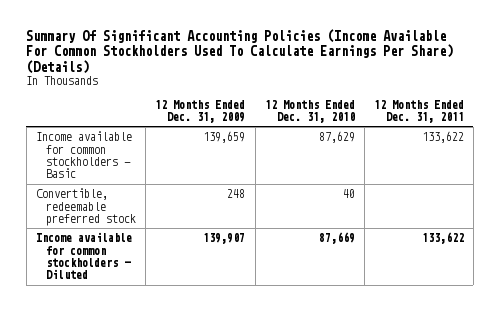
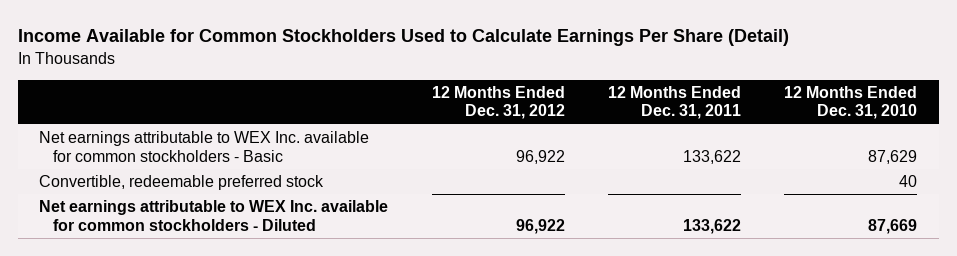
- Summary Of Significant Accounting Policies (Income Available For Common Stockholders Used To Calculate Earnings Per Share) (Details)
+ Income Available for Common Stockholders Used to Calculate Earnings Per Share (Detail)
- | 12 Months Ended Dec. 31, 2009 | 12 Months Ended Dec. 31, 2010 | 12 Months Ended Dec. 31, 2011
+ | 12 Months Ended Dec. 31, 2012 | 12 Months Ended Dec. 31, 2011 | 12 Months Ended Dec. 31, 2010
- Income available for common stockholders - Basic | 139,659 | 87,629 | 133,622
+ Net earnings attributable to WEX Inc. available for common stockholders - Basic | 96,922 | 133,622 | 87,629
- Income available for common stockholders - Diluted | 139,907 | 87,669 | 133,622
+ Net earnings attributable to WEX Inc. available for common stockholders - Diluted | 96,922 | 133,622 | 87,669

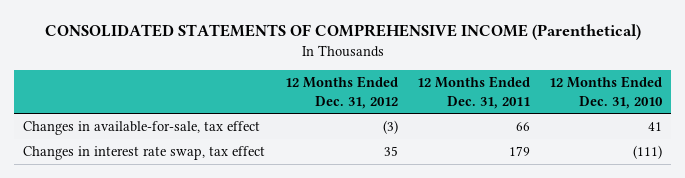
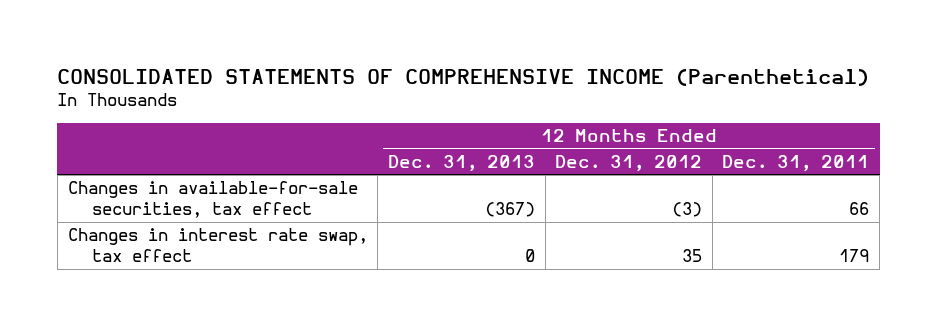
- | 12 Months Ended Dec. 31, 2012 | 12 Months Ended Dec. 31, 2011 | 12 Months Ended Dec. 31, 2010
+ | 12 Months Ended Dec. 31, 2013 | 12 Months Ended Dec. 31, 2012 | 12 Months Ended Dec. 31, 2011
- Changes in available-for-sale, tax effect | (3) | 66 | 41
+ Changes in available-for-sale securities, tax effect | (367) | (3) | 66

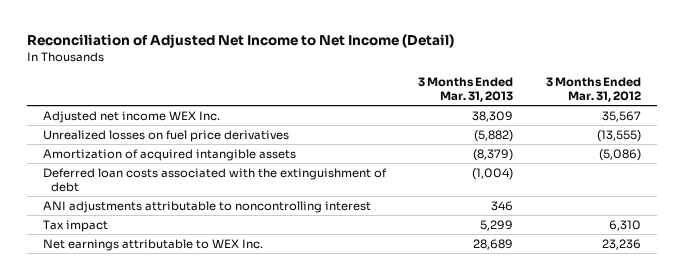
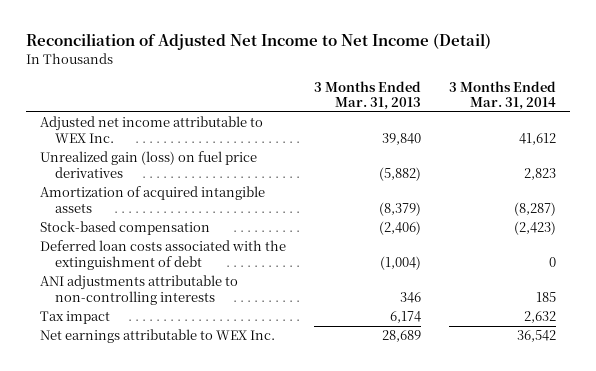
- | 3 Months Ended Mar. 31, 2013 | 3 Months Ended Mar. 31, 2012
+ | 3 Months Ended Mar. 31, 2013 | 3 Months Ended Mar. 31, 2014
- Adjusted net income WEX Inc. | 38,309 | 35,567
- Unrealized losses on fuel price derivatives | (5,882) | (13,555)
+ Adjusted net income attributable to WEX Inc. | 39,840 | 41,612
+ Unrealized gain (loss) on fuel price derivatives | (5,882) | 2,823
+ Stock-based compensation | (2,406) | (2,423)
- ANI adjustments attributable to noncontrolling interest | 346 |
- Tax impact | 5,299 | 6,310
+ ANI adjustments attributable to non-controlling interests | 346 | 185
+ Tax impact | 6,174 | 2,632

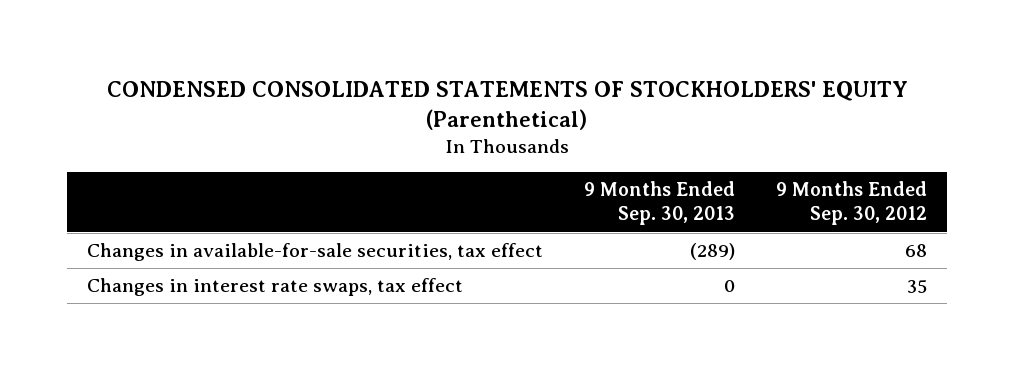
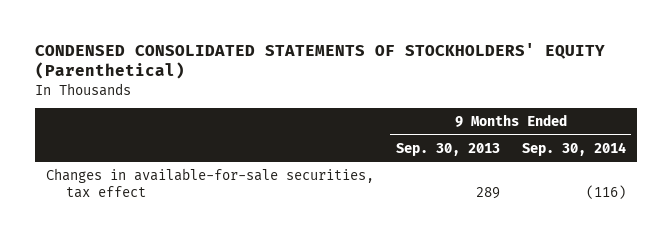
- | 9 Months Ended Sep. 30, 2013 | 9 Months Ended Sep. 30, 2012
+ | 9 Months Ended Sep. 30, 2013 | 9 Months Ended Sep. 30, 2014
- Changes in available-for-sale securities, tax effect | (289) | 68
- Changes in interest rate swaps, tax effect | 0 | 35
+ Changes in available-for-sale securities, tax effect | 289 | (116)

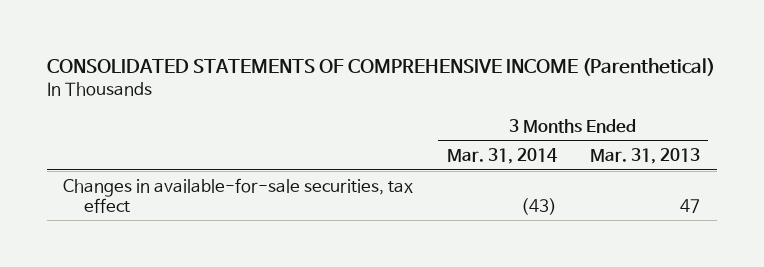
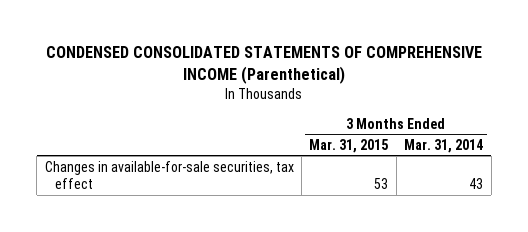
- CONSOLIDATED STATEMENTS OF COMPREHENSIVE INCOME (Parenthetical)
+ CONDENSED CONSOLIDATED STATEMENTS OF COMPREHENSIVE INCOME (Parenthetical)
- | 3 Months Ended Mar. 31, 2014 | 3 Months Ended Mar. 31, 2013
+ | 3 Months Ended Mar. 31, 2015 | 3 Months Ended Mar. 31, 2014
- Changes in available-for-sale securities, tax effect | (43) | 47
+ Changes in available-for-sale securities, tax effect | 53 | 43

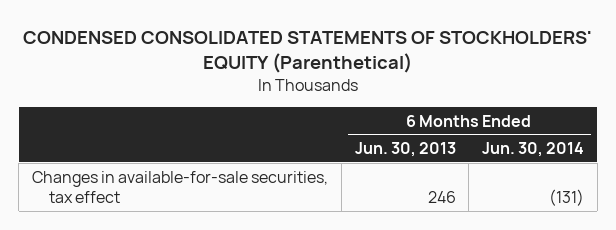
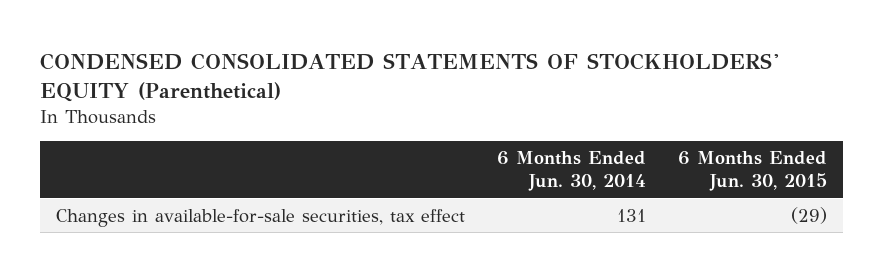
- | 6 Months Ended Jun. 30, 2013 | 6 Months Ended Jun. 30, 2014
+ | 6 Months Ended Jun. 30, 2014 | 6 Months Ended Jun. 30, 2015
- Changes in available-for-sale securities, tax effect | 246 | (131)
+ Changes in available-for-sale securities, tax effect | 131 | (29)

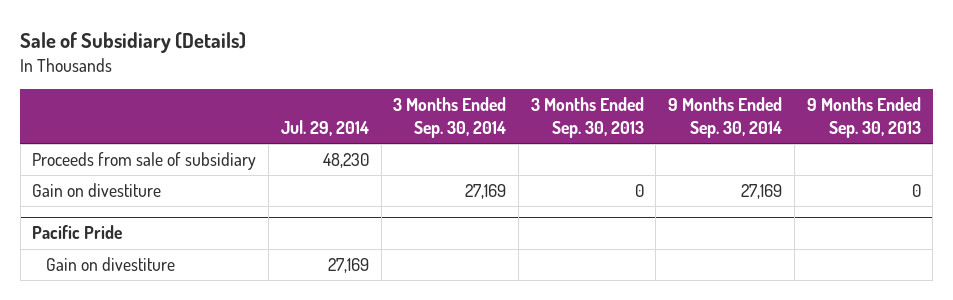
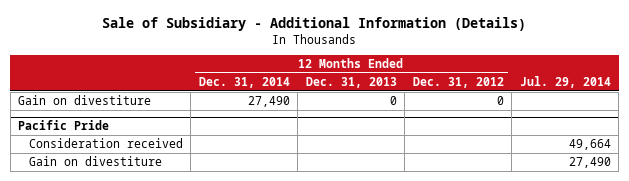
- Sale of Subsidiary (Details)
+ Sale of Subsidiary - Additional Information (Details)
- | Jul. 29, 2014 | 3 Months Ended Sep. 30, 2014 | 3 Months Ended Sep. 30, 2013 | 9 Months Ended Sep. 30, 2014 | 9 Months Ended Sep. 30, 2013
+ | 12 Months Ended Dec. 31, 2014 | 12 Months Ended Dec. 31, 2013 | 12 Months Ended Dec. 31, 2012 | Jul. 29, 2014
- Proceeds from sale of subsidiary | 48,230 | | | |
@ Pacific Pride
- Gain on divestiture | 27,169 | | | |
+ Consideration received | | | | 49,664
+ Gain on divestiture | | | | 27,490

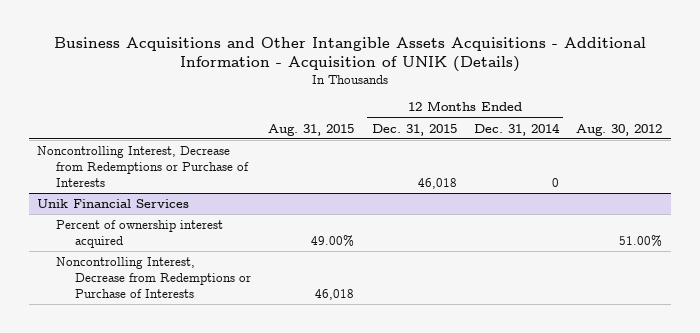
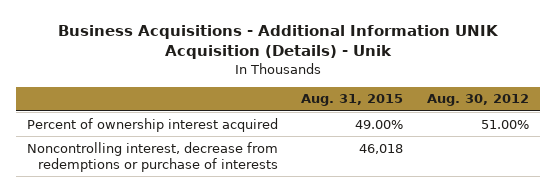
- Business Acquisitions and Other Intangible Assets Acquisitions - Additional Information - Acquisition of UNIK (Details)
+ Business Acquisitions - Additional Information UNIK Acquisition (Details) - Unik
- | Aug. 31, 2015 | 12 Months Ended Dec. 31, 2015 | 12 Months Ended Dec. 31, 2014 | Aug. 30, 2012
+ | Aug. 31, 2015 | Aug. 30, 2012
- Noncontrolling Interest, Decrease from Redemptions or Purchase of Interests | | 46,018 | 0 |
- Unik Financial Services
- Noncontrolling Interest, Decrease from Redemptions or Purchase of Interests | 46,018 | | |
+ Noncontrolling interest, decrease from redemptions or purchase of interests | 46,018 |

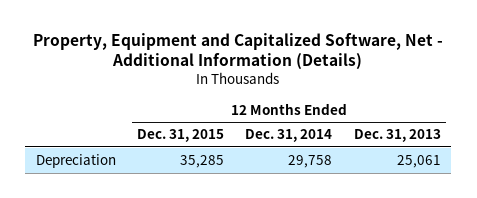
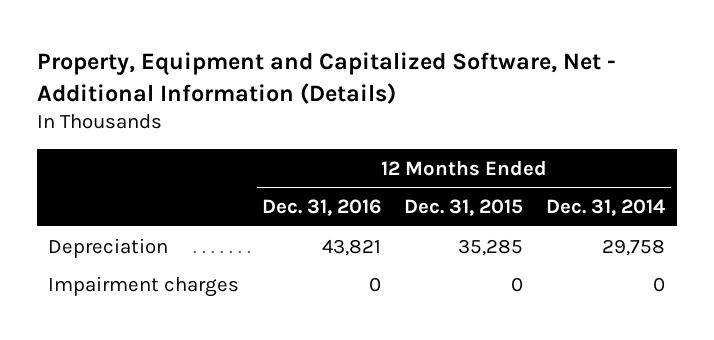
- | 12 Months Ended Dec. 31, 2015 | 12 Months Ended Dec. 31, 2014 | 12 Months Ended Dec. 31, 2013
+ | 12 Months Ended Dec. 31, 2016 | 12 Months Ended Dec. 31, 2015 | 12 Months Ended Dec. 31, 2014
+ Impairment charges | 0 | 0 | 0

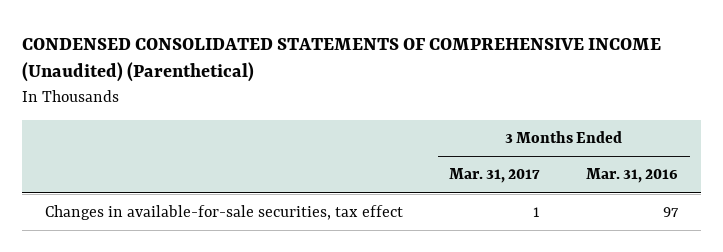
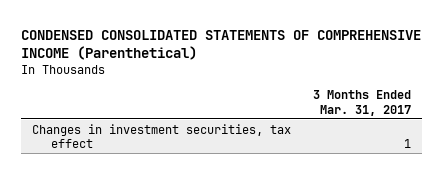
- CONDENSED CONSOLIDATED STATEMENTS OF COMPREHENSIVE INCOME (Unaudited) (Parenthetical)
+ CONDENSED CONSOLIDATED STATEMENTS OF COMPREHENSIVE INCOME (Parenthetical)
- | 3 Months Ended Mar. 31, 2017 | 3 Months Ended Mar. 31, 2016
+ | 3 Months Ended Mar. 31, 2017
- Changes in available-for-sale securities, tax effect | 1 | 97
+ Changes in investment securities, tax effect | 1

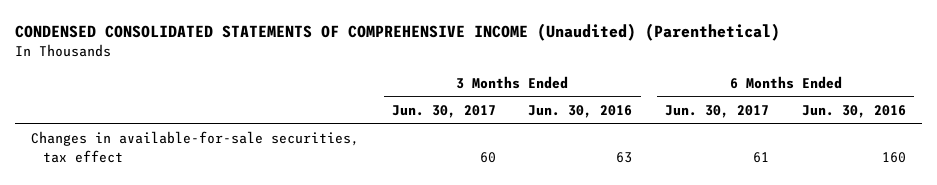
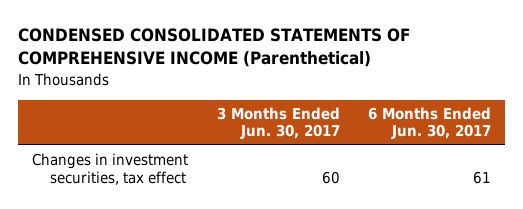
- CONDENSED CONSOLIDATED STATEMENTS OF COMPREHENSIVE INCOME (Unaudited) (Parenthetical)
+ CONDENSED CONSOLIDATED STATEMENTS OF COMPREHENSIVE INCOME (Parenthetical)
- | 3 Months Ended Jun. 30, 2017 | 3 Months Ended Jun. 30, 2016 | 6 Months Ended Jun. 30, 2017 | 6 Months Ended Jun. 30, 2016
+ | 3 Months Ended Jun. 30, 2017 | 6 Months Ended Jun. 30, 2017
- Changes in available-for-sale securities, tax effect | 60 | 63 | 61 | 160
+ Changes in investment securities, tax effect | 60 | 61

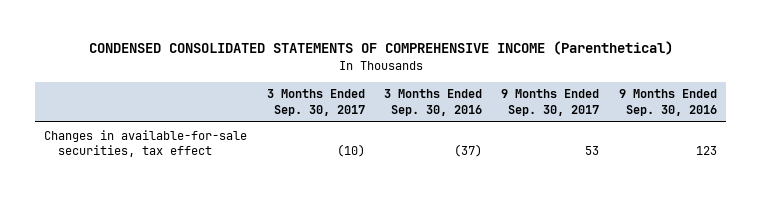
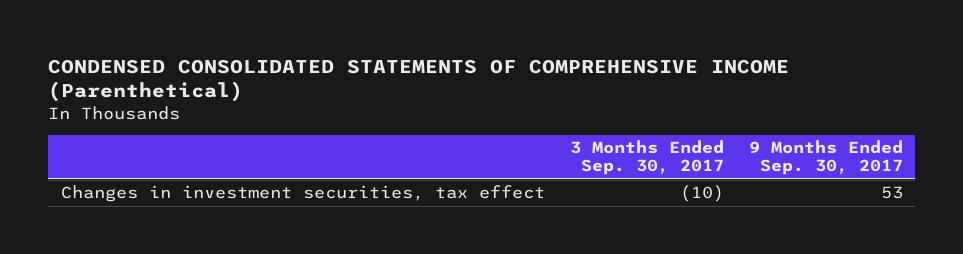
- | 3 Months Ended Sep. 30, 2017 | 3 Months Ended Sep. 30, 2016 | 9 Months Ended Sep. 30, 2017 | 9 Months Ended Sep. 30, 2016
+ | 3 Months Ended Sep. 30, 2017 | 9 Months Ended Sep. 30, 2017
- Changes in available-for-sale securities, tax effect | (10) | (37) | 53 | 123
+ Changes in investment securities, tax effect | (10) | 53

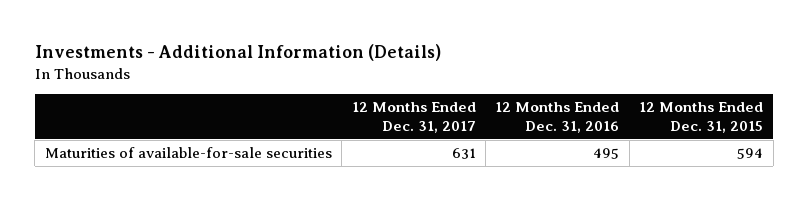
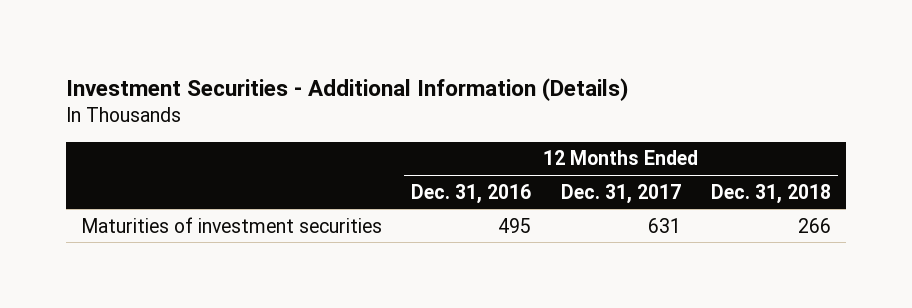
- Investments - Additional Information (Details)
+ Investment Securities - Additional Information (Details)
- | 12 Months Ended Dec. 31, 2017 | 12 Months Ended Dec. 31, 2016 | 12 Months Ended Dec. 31, 2015
+ | 12 Months Ended Dec. 31, 2016 | 12 Months Ended Dec. 31, 2017 | 12 Months Ended Dec. 31, 2018
- Maturities of available-for-sale securities | 631 | 495 | 594
+ Maturities of investment securities | 495 | 631 | 266

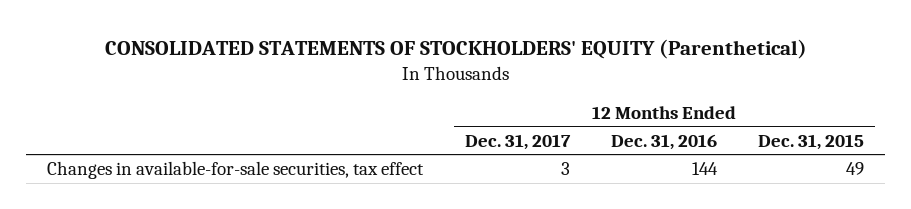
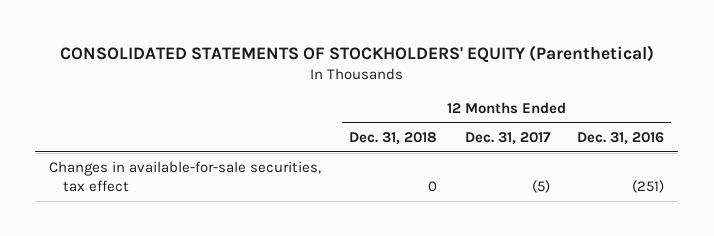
- | 12 Months Ended Dec. 31, 2017 | 12 Months Ended Dec. 31, 2016 | 12 Months Ended Dec. 31, 2015
+ | 12 Months Ended Dec. 31, 2018 | 12 Months Ended Dec. 31, 2017 | 12 Months Ended Dec. 31, 2016
- Changes in available-for-sale securities, tax effect | 3 | 144 | 49
+ Changes in available-for-sale securities, tax effect | 0 | (5) | (251)

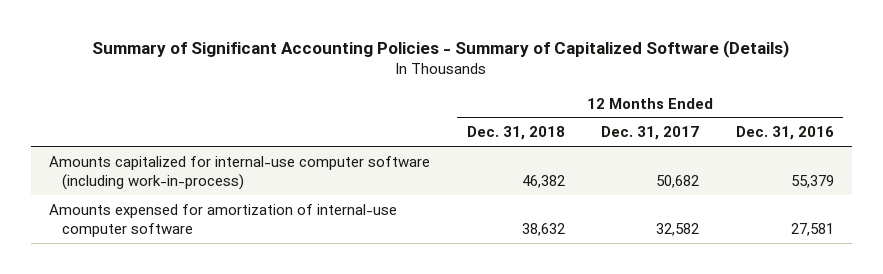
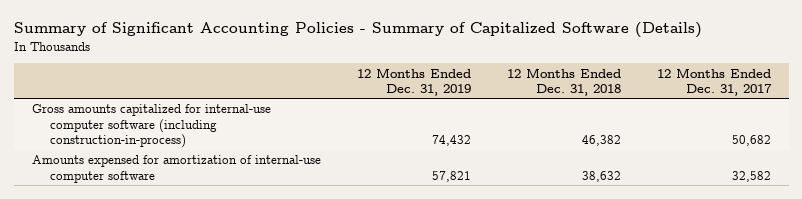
- | 12 Months Ended Dec. 31, 2018 | 12 Months Ended Dec. 31, 2017 | 12 Months Ended Dec. 31, 2016
+ | 12 Months Ended Dec. 31, 2019 | 12 Months Ended Dec. 31, 2018 | 12 Months Ended Dec. 31, 2017
- Amounts capitalized for internal-use computer software (including work-in-process) | 46,382 | 50,682 | 55,379
+ Gross amounts capitalized for internal-use computer software (including construction-in-process) | 74,432 | 46,382 | 50,682

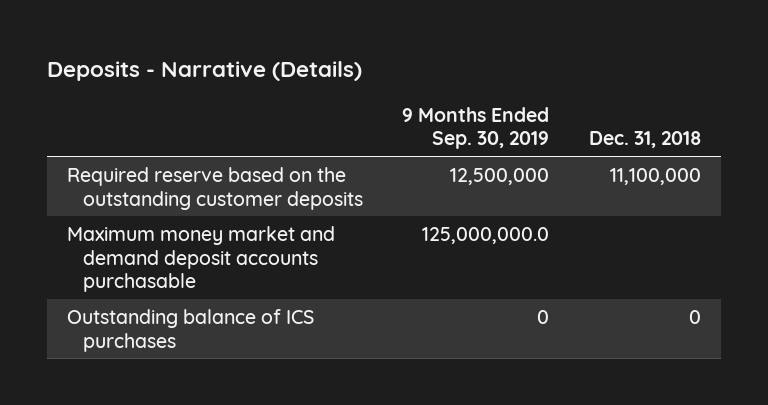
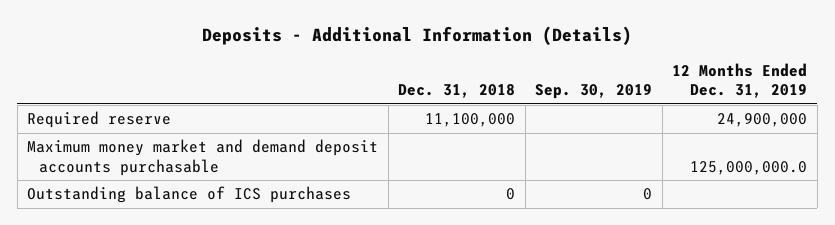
- Deposits - Narrative (Details)
+ Deposits - Additional Information (Details)
- | 9 Months Ended Sep. 30, 2019 | Dec. 31, 2018
+ | Dec. 31, 2018 | Sep. 30, 2019 | 12 Months Ended Dec. 31, 2019
- Required reserve based on the outstanding customer deposits | 12,500,000 | 11,100,000
+ Required reserve | 11,100,000 | | 24,900,000

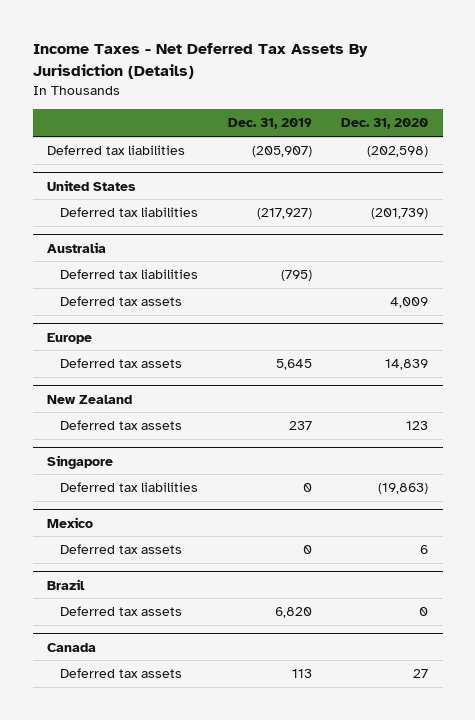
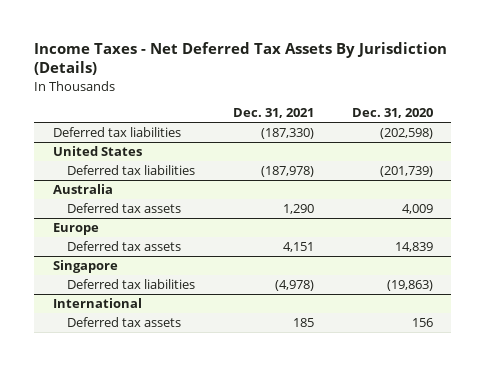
- | Dec. 31, 2019 | Dec. 31, 2020
+ | Dec. 31, 2021 | Dec. 31, 2020
@ Australia
- Deferred tax liabilities | (795) |
- New Zealand
- Deferred tax assets | 237 | 123
- Mexico
- Deferred tax assets | 0 | 6
- Brazil
- Deferred tax assets | 6,820 | 0
- Canada
- Deferred tax assets | 113 | 27
+ International
+ Deferred tax assets | 185 | 156

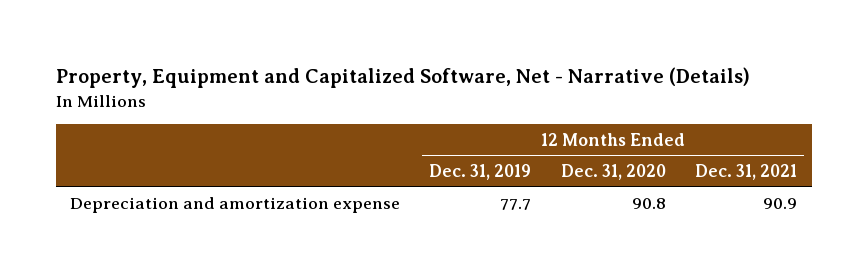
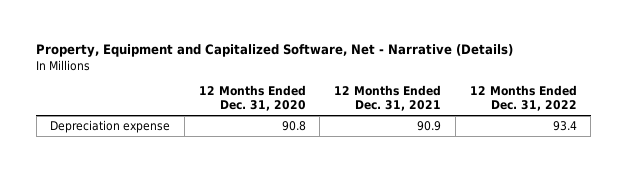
- | 12 Months Ended Dec. 31, 2019 | 12 Months Ended Dec. 31, 2020 | 12 Months Ended Dec. 31, 2021
+ | 12 Months Ended Dec. 31, 2020 | 12 Months Ended Dec. 31, 2021 | 12 Months Ended Dec. 31, 2022
- Depreciation and amortization expense | 77.7 | 90.8 | 90.9
+ Depreciation expense | 90.8 | 90.9 | 93.4

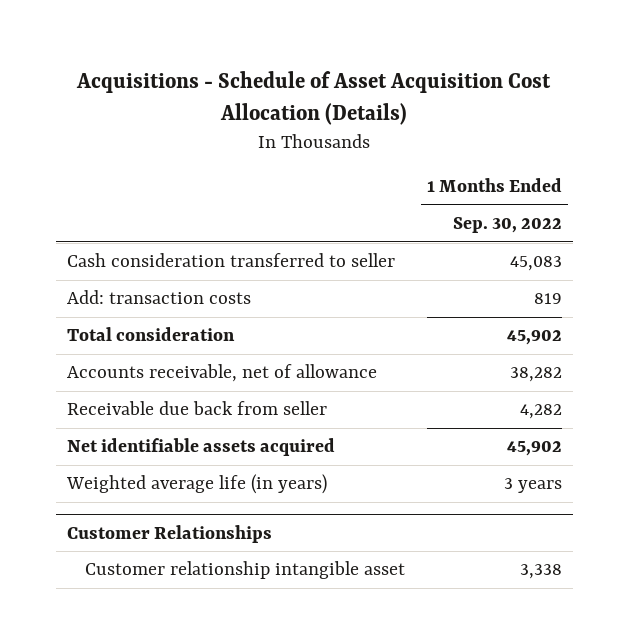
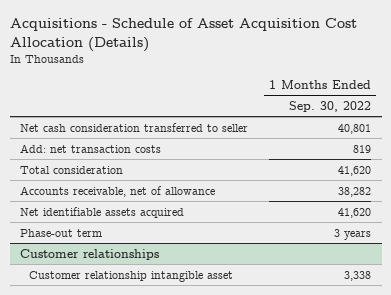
- Cash consideration transferred to seller | 45,083
- Add: transaction costs | 819
- Total consideration | 45,902
+ Net cash consideration transferred to seller | 40,801
+ Add: net transaction costs | 819
+ Total consideration | 41,620
- Receivable due back from seller | 4,282
- Net identifiable assets acquired | 45,902
- Weighted average life (in years) | 3 years
- Customer Relationships
+ Net identifiable assets acquired | 41,620
+ Phase-out term | 3 years
+ Customer relationships

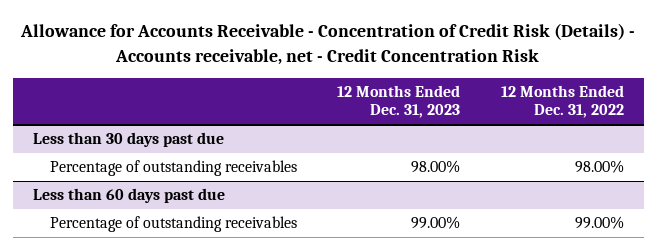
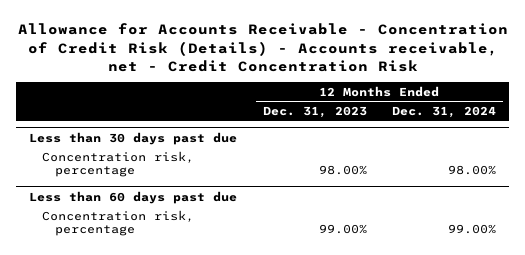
- | 12 Months Ended Dec. 31, 2023 | 12 Months Ended Dec. 31, 2022
+ | 12 Months Ended Dec. 31, 2023 | 12 Months Ended Dec. 31, 2024
@ Less than 30 days past due
- Percentage of outstanding receivables | 98.00% | 98.00%
+ Concentration risk, percentage | 98.00% | 98.00%
@ Less than 60 days past due
- Percentage of outstanding receivables | 99.00% | 99.00%
+ Concentration risk, percentage | 99.00% | 99.00%

